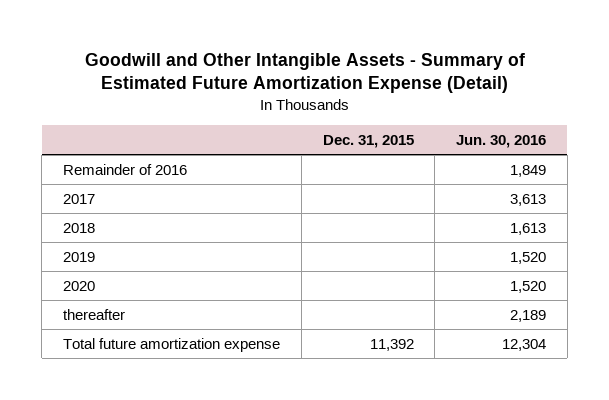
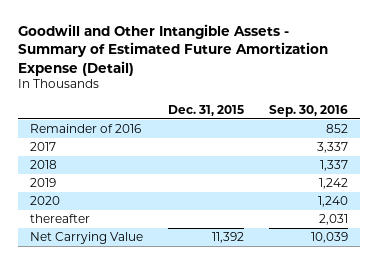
- | Dec. 31, 2015 | Jun. 30, 2016
+ | Dec. 31, 2015 | Sep. 30, 2016
- Total future amortization expense | 11,392 | 12,304
+ Net Carrying Value | 11,392 | 10,039

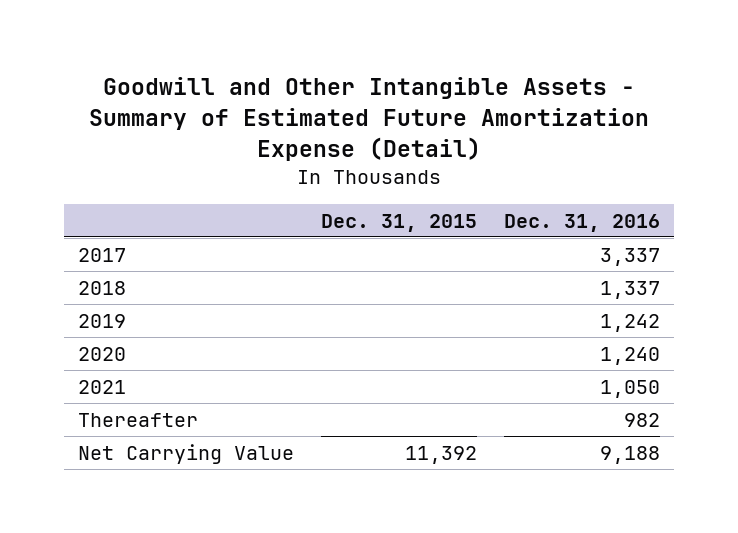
- | Dec. 31, 2015 | Sep. 30, 2016
+ | Dec. 31, 2015 | Dec. 31, 2016
- Remainder of 2016 | | 852
- thereafter | | 2,031
+ 2021 | | 1,050
+ Thereafter | | 982

